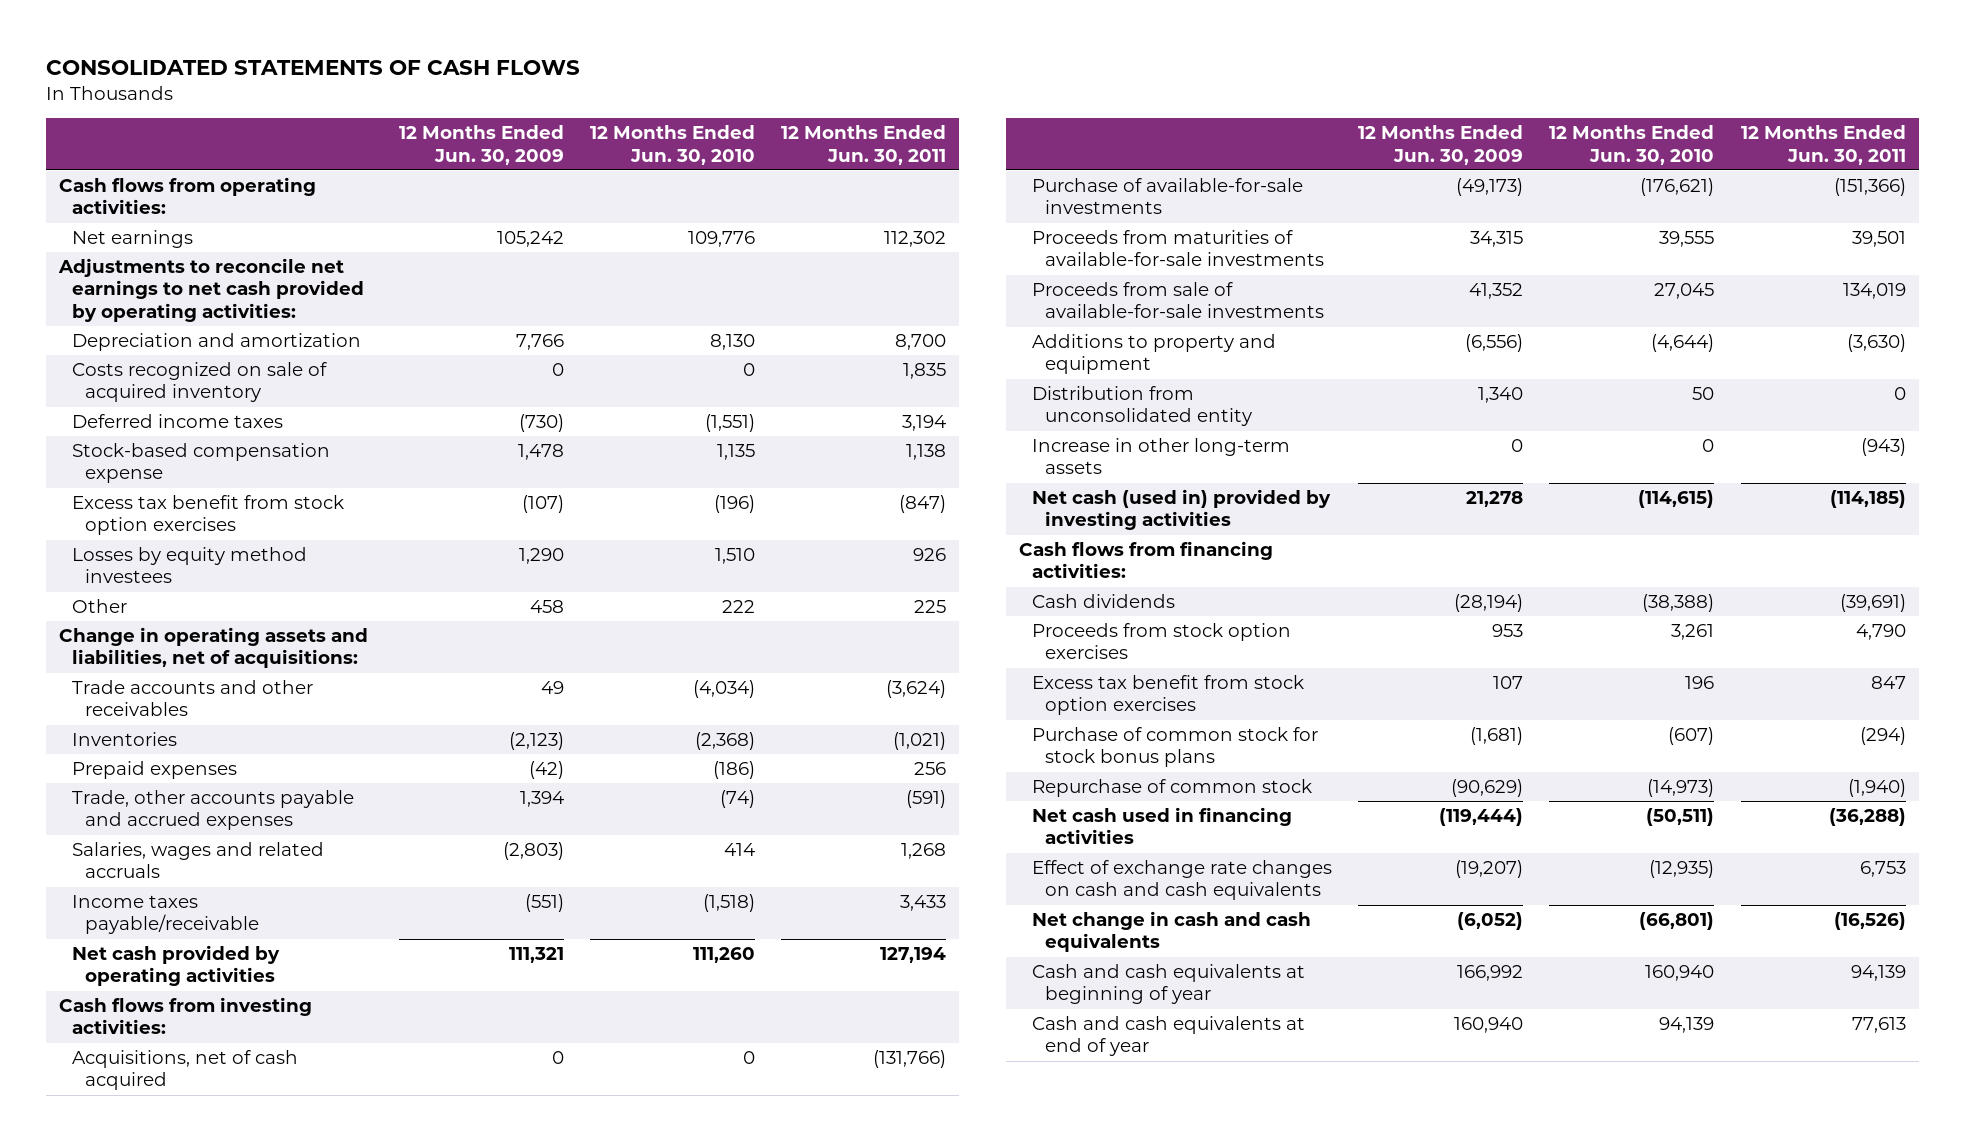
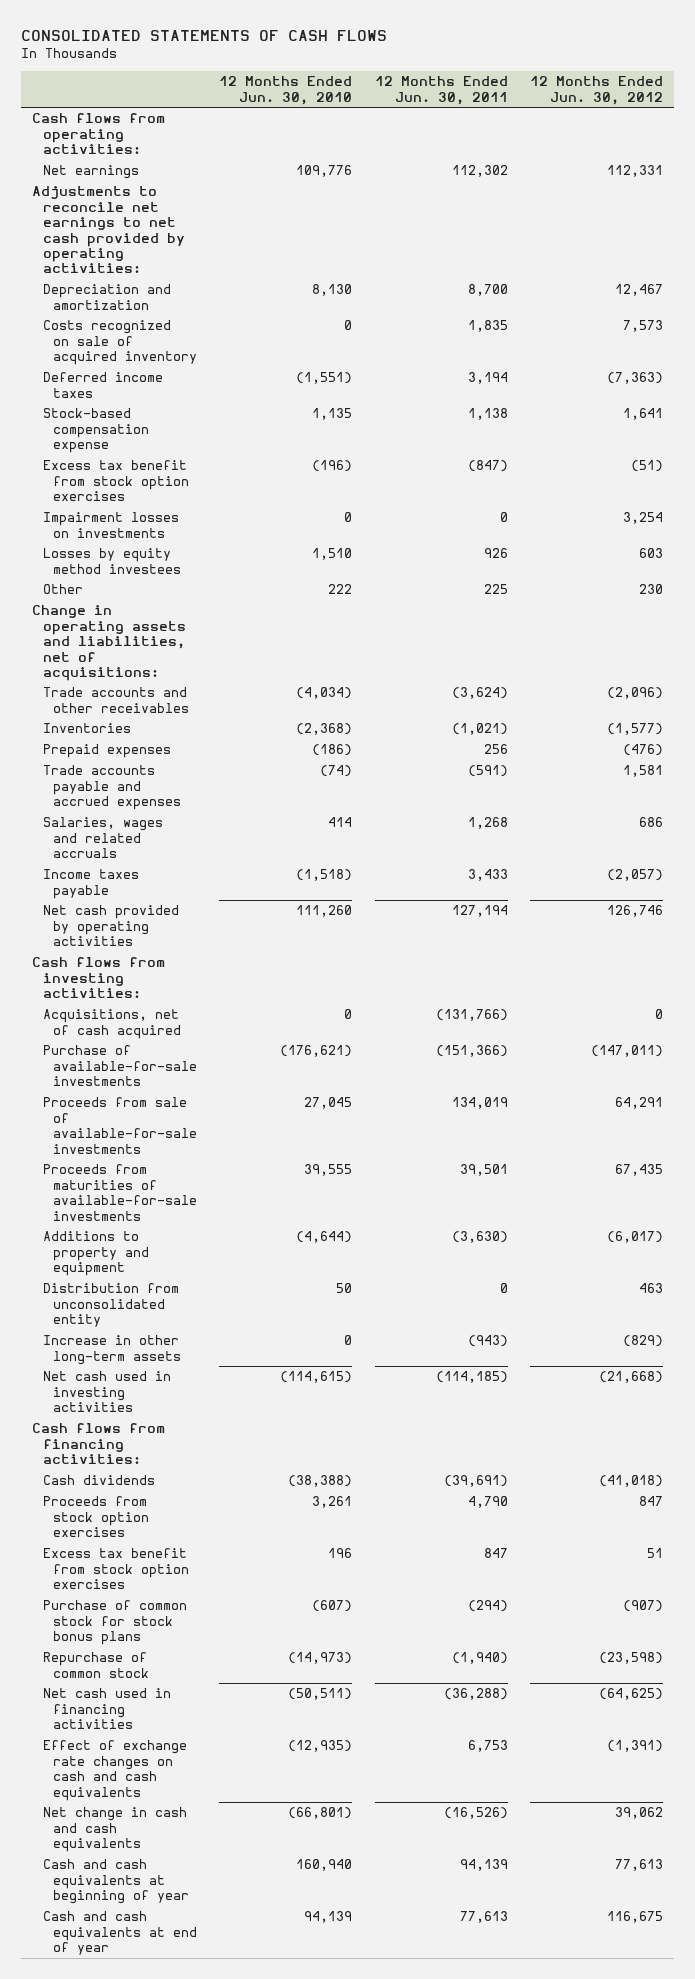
- | 12 Months Ended Jun. 30, 2009 | 12 Months Ended Jun. 30, 2010 | 12 Months Ended Jun. 30, 2011
+ | 12 Months Ended Jun. 30, 2010 | 12 Months Ended Jun. 30, 2011 | 12 Months Ended Jun. 30, 2012
+ Impairment losses on investments | 0 | 0 | 3,254
- Trade, other accounts payable and accrued expenses | 1,394 | (74) | (591)
+ Trade accounts payable and accrued expenses | (74) | (591) | 1,581
- Income taxes payable/receivable | (551) | (1,518) | 3,433
+ Income taxes payable | (1,518) | 3,433 | (2,057)
moved down: Proceeds from maturities of available-for-sale investments | 39,555 | 39,501 | 67,435
- Net cash (used in) provided by investing activities | 21,278 | (114,615) | (114,185)
+ Net cash used in investing activities | (114,615) | (114,185) | (21,668)

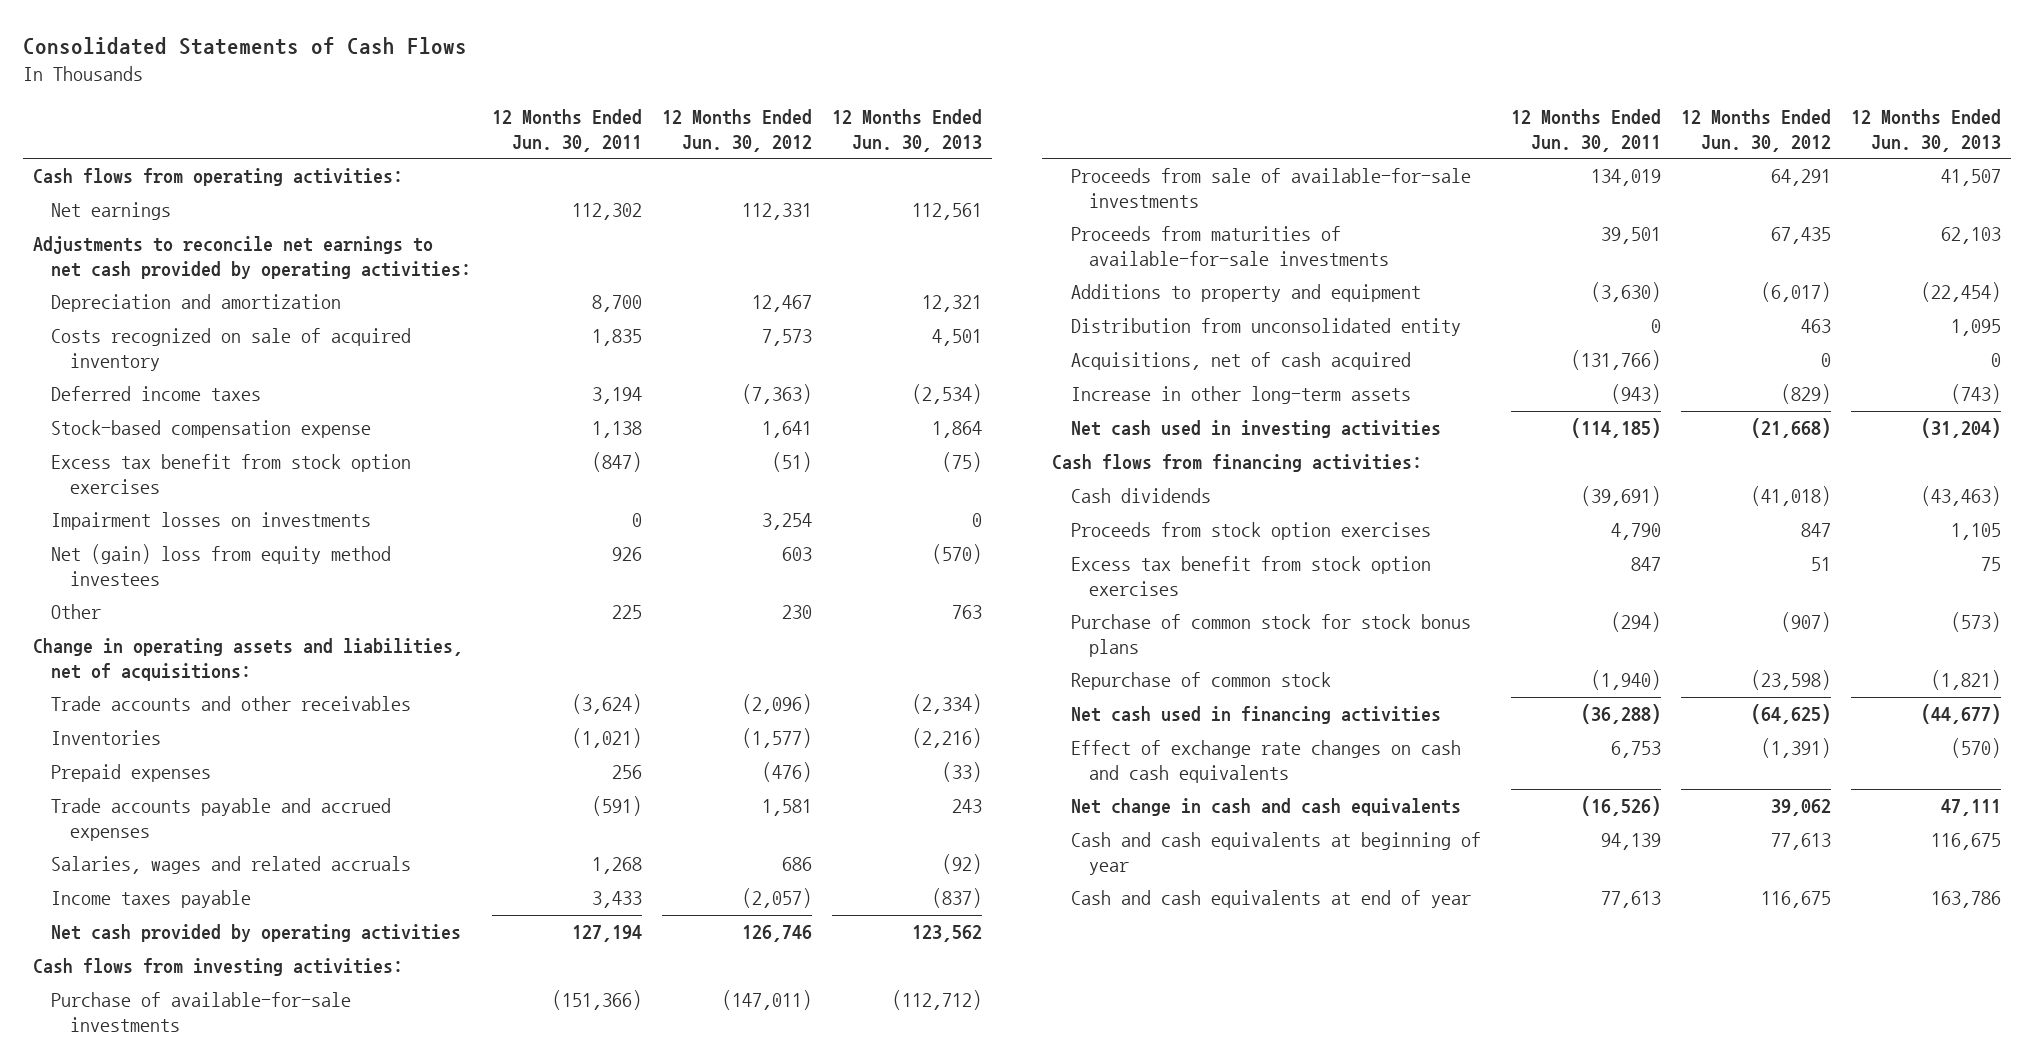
- CONSOLIDATED STATEMENTS OF CASH FLOWS
+ Consolidated Statements of Cash Flows
- | 12 Months Ended Jun. 30, 2010 | 12 Months Ended Jun. 30, 2011 | 12 Months Ended Jun. 30, 2012
+ | 12 Months Ended Jun. 30, 2011 | 12 Months Ended Jun. 30, 2012 | 12 Months Ended Jun. 30, 2013
- Losses by equity method investees | 1,510 | 926 | 603
+ Net (gain) loss from equity method investees | 926 | 603 | (570)
moved down: Acquisitions, net of cash acquired | (131,766) | 0 | 0

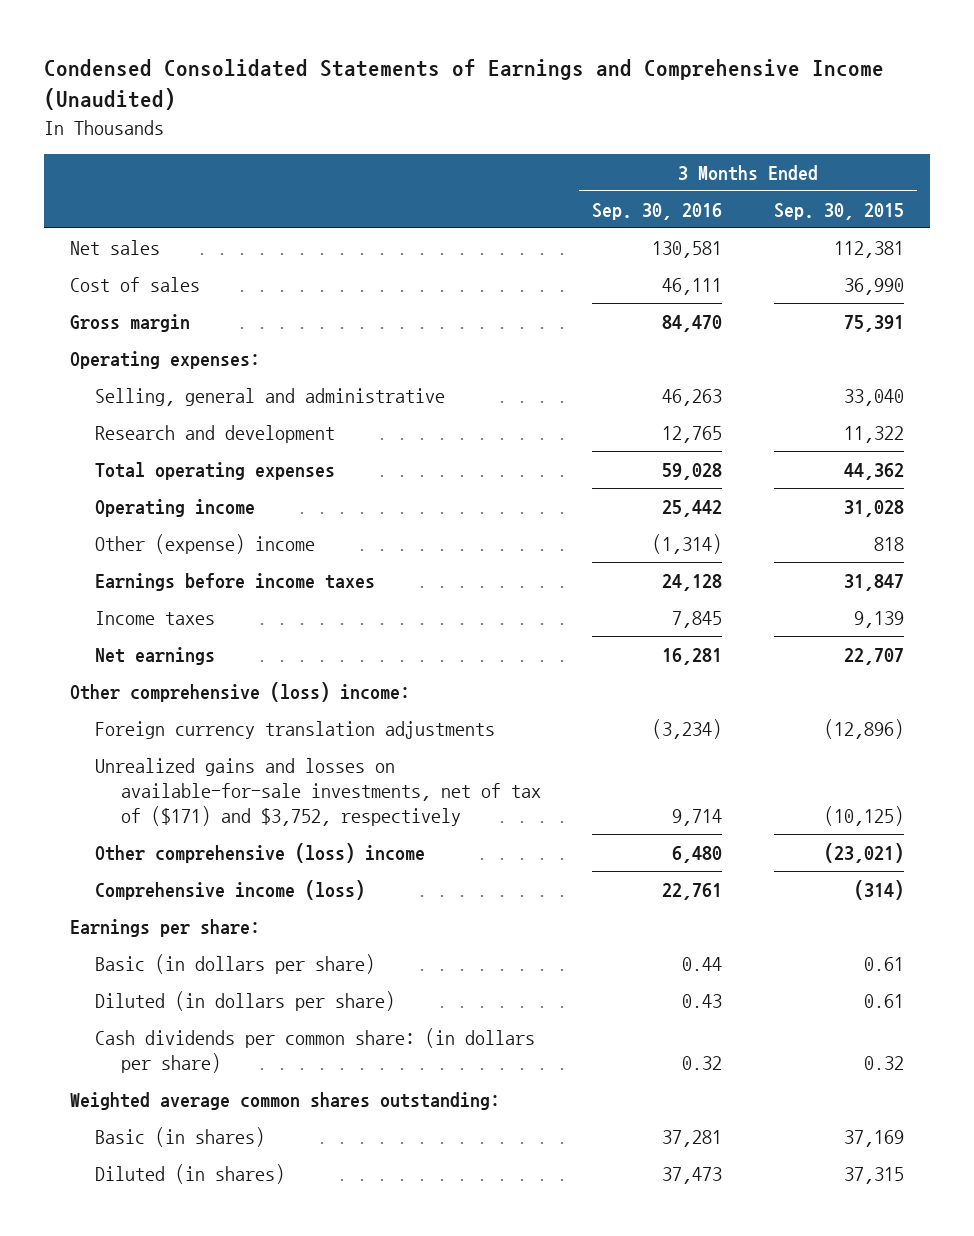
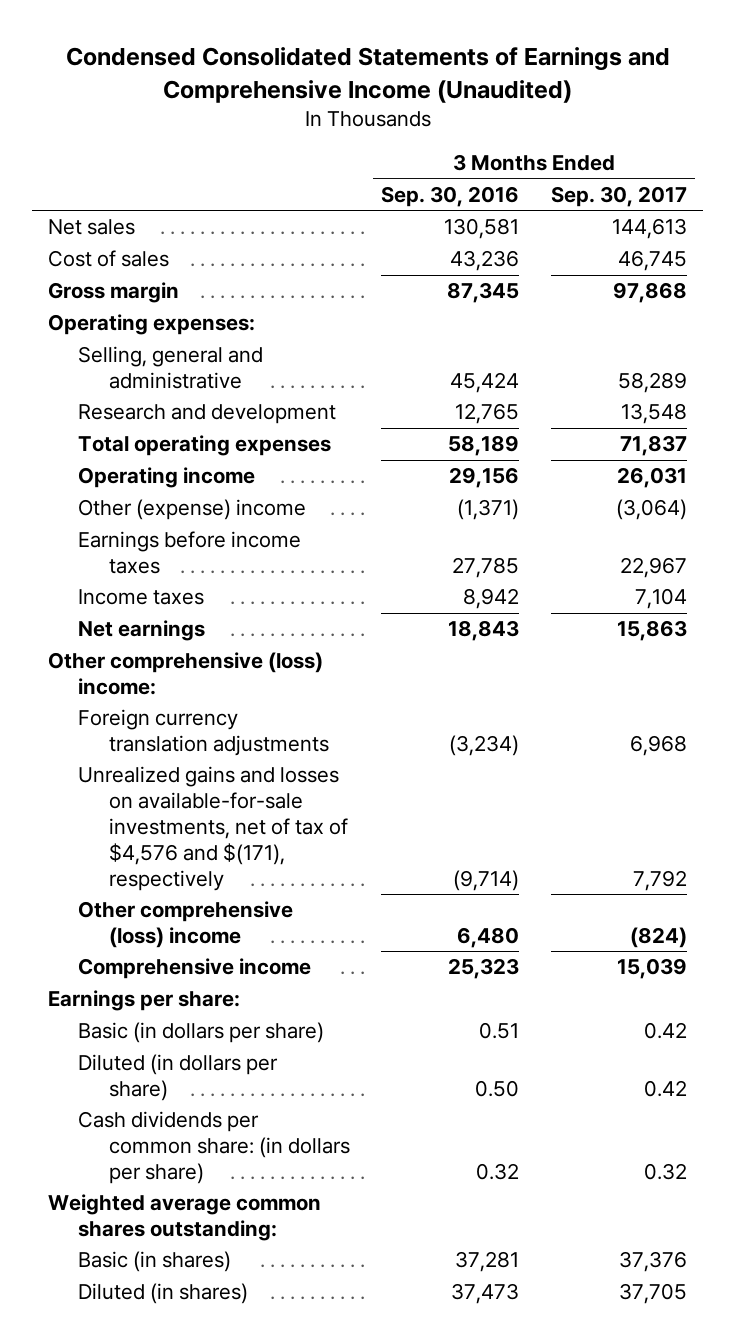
- | 3 Months Ended Sep. 30, 2016 | 3 Months Ended Sep. 30, 2015
+ | 3 Months Ended Sep. 30, 2016 | 3 Months Ended Sep. 30, 2017
- Cost of sales | 46,111 | 36,990
- Gross margin | 84,470 | 75,391
+ Cost of sales | 43,236 | 46,745
+ Gross margin | 87,345 | 97,868
- Selling, general and administrative | 46,263 | 33,040
+ Selling, general and administrative | 45,424 | 58,289
- Total operating expenses | 59,028 | 44,362
- Operating income | 25,442 | 31,028
- Other (expense) income | (1,314) | 818
- Earnings before income taxes | 24,128 | 31,847
- Income taxes | 7,845 | 9,139
- Net earnings | 16,281 | 22,707
+ Total operating expenses | 58,189 | 71,837
+ Operating income | 29,156 | 26,031
+ Other (expense) income | (1,371) | (3,064)
+ Earnings before income taxes | 27,785 | 22,967
+ Income taxes | 8,942 | 7,104
+ Net earnings | 18,843 | 15,863
- Unrealized gains and losses on available-for-sale investments, net of tax of ($171) and $3,752, respectively | 9,714 | (10,125)
+ Unrealized gains and losses on available-for-sale investments, net of tax of $4,576 and $(171), respectively | (9,714) | 7,792
- Comprehensive income (loss) | 22,761 | (314)
+ Comprehensive income | 25,323 | 15,039
- Basic (in dollars per share) | 0.44 | 0.61
- Diluted (in dollars per share) | 0.43 | 0.61
+ Basic (in dollars per share) | 0.51 | 0.42
+ Diluted (in dollars per share) | 0.50 | 0.42

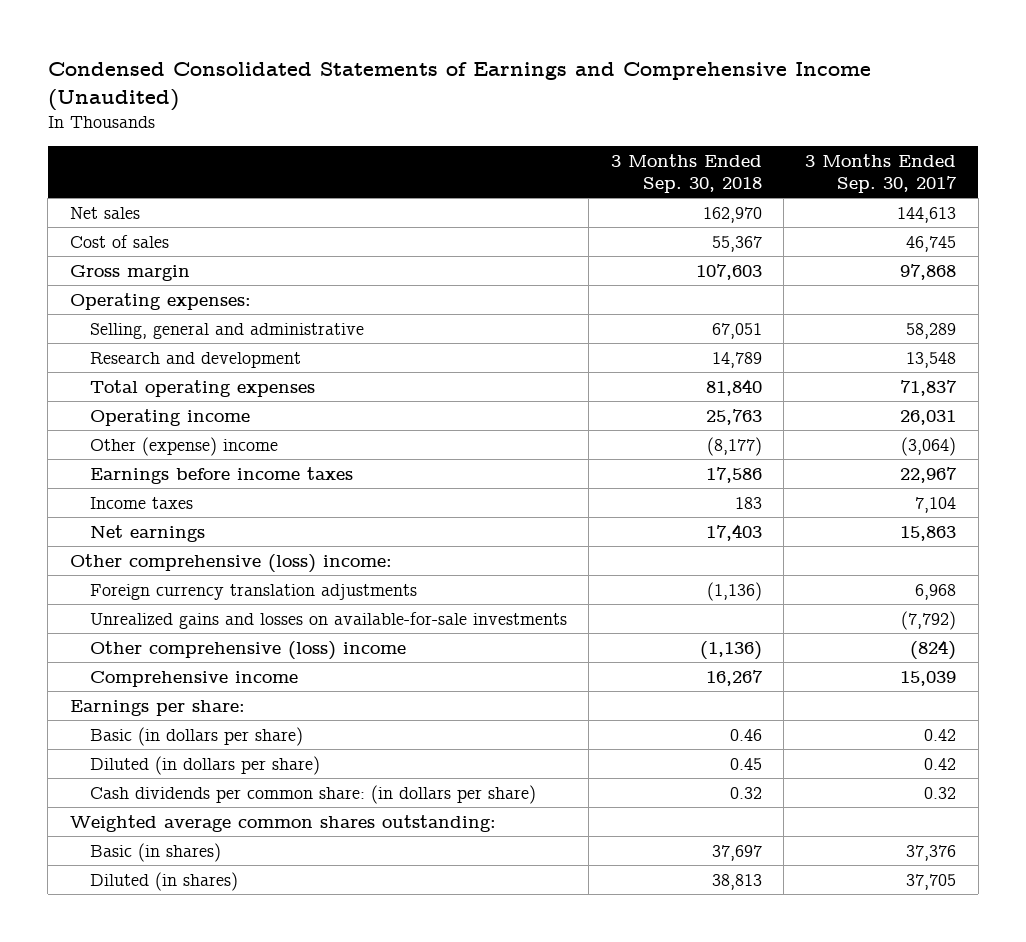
- | 3 Months Ended Sep. 30, 2016 | 3 Months Ended Sep. 30, 2017
+ | 3 Months Ended Sep. 30, 2018 | 3 Months Ended Sep. 30, 2017
- Unrealized gains and losses on available-for-sale investments, net of tax of $4,576 and $(171), respectively | (9,714) | 7,792
+ Unrealized gains and losses on available-for-sale investments | | (7,792)

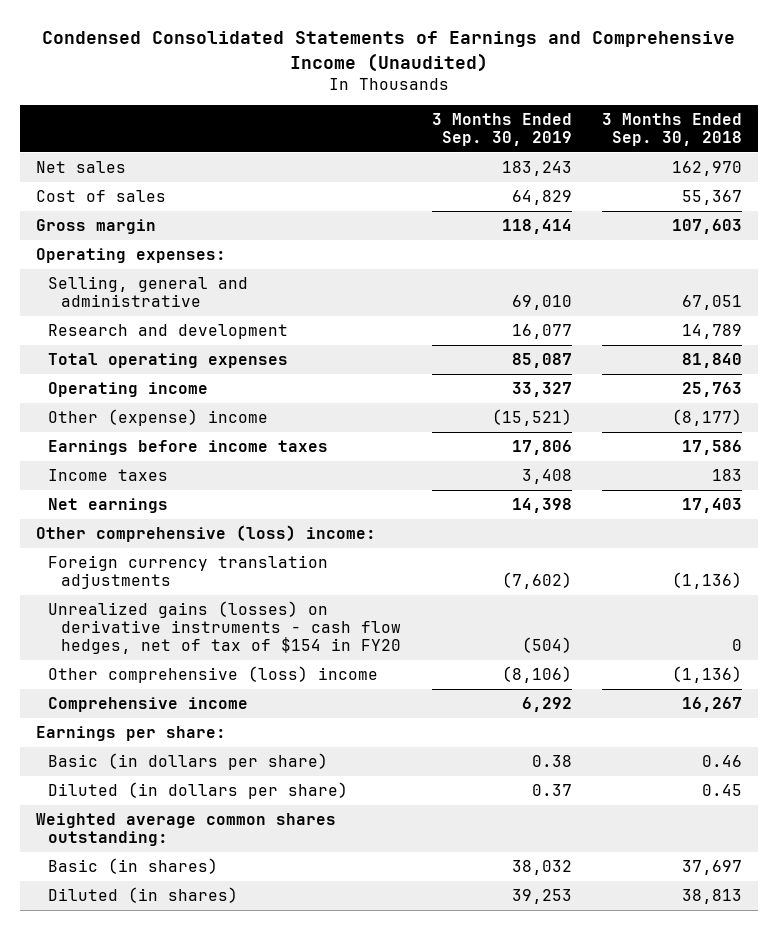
- | 3 Months Ended Sep. 30, 2018 | 3 Months Ended Sep. 30, 2017
+ | 3 Months Ended Sep. 30, 2019 | 3 Months Ended Sep. 30, 2018
- Unrealized gains and losses on available-for-sale investments | | (7,792)
+ Unrealized gains (losses) on derivative instruments - cash flow hedges, net of tax of $154 in FY20 | (504) | 0
- Cash dividends per common share: (in dollars per share) | 0.32 | 0.32

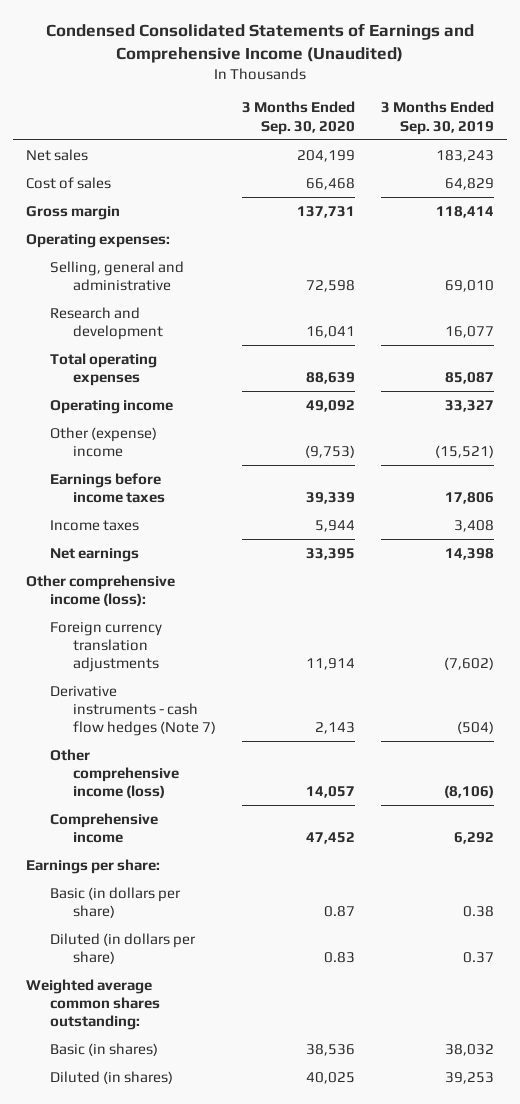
- | 3 Months Ended Sep. 30, 2019 | 3 Months Ended Sep. 30, 2018
+ | 3 Months Ended Sep. 30, 2020 | 3 Months Ended Sep. 30, 2019
- Other comprehensive (loss) income:
+ Other comprehensive income (loss):
- Unrealized gains (losses) on derivative instruments - cash flow hedges, net of tax of $154 in FY20 | (504) | 0
- Other comprehensive (loss) income | (8,106) | (1,136)
+ Derivative instruments - cash flow hedges (Note 7) | 2,143 | (504)
+ Other comprehensive income (loss) | 14,057 | (8,106)

